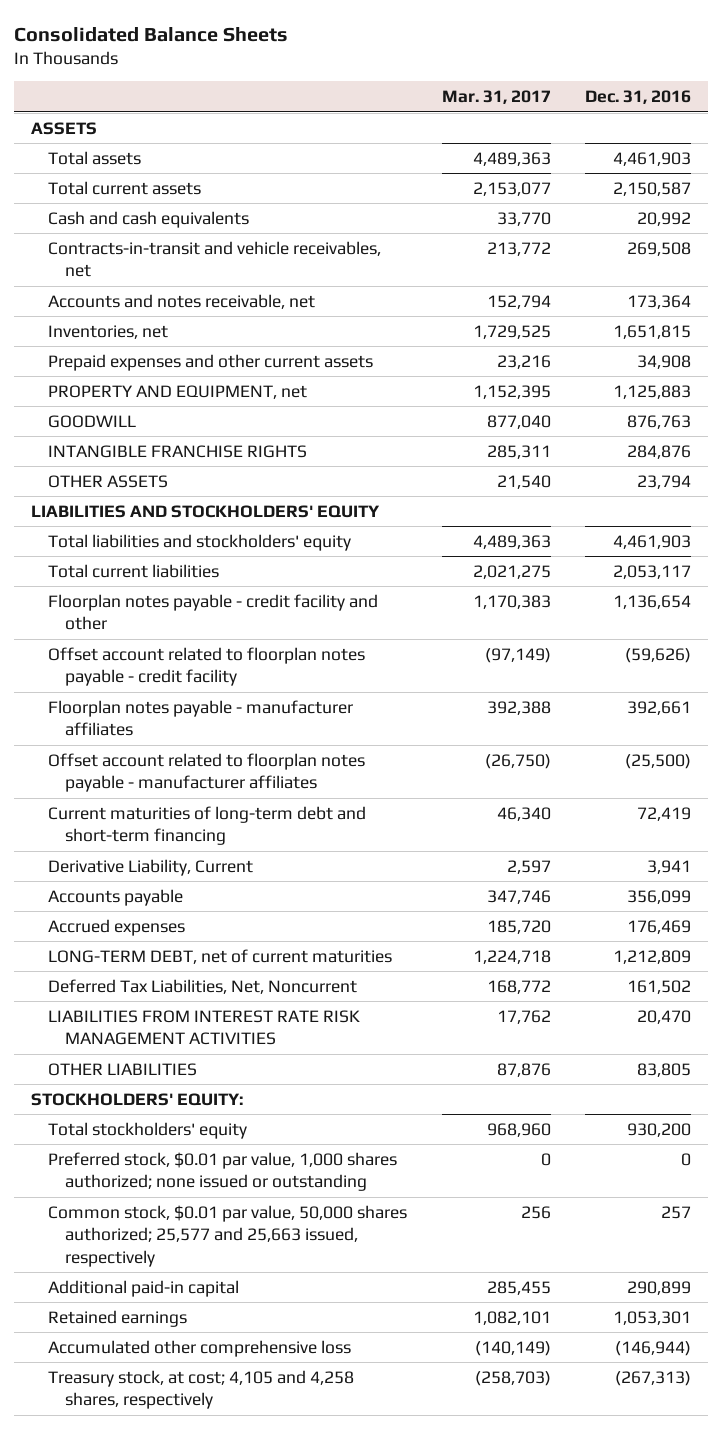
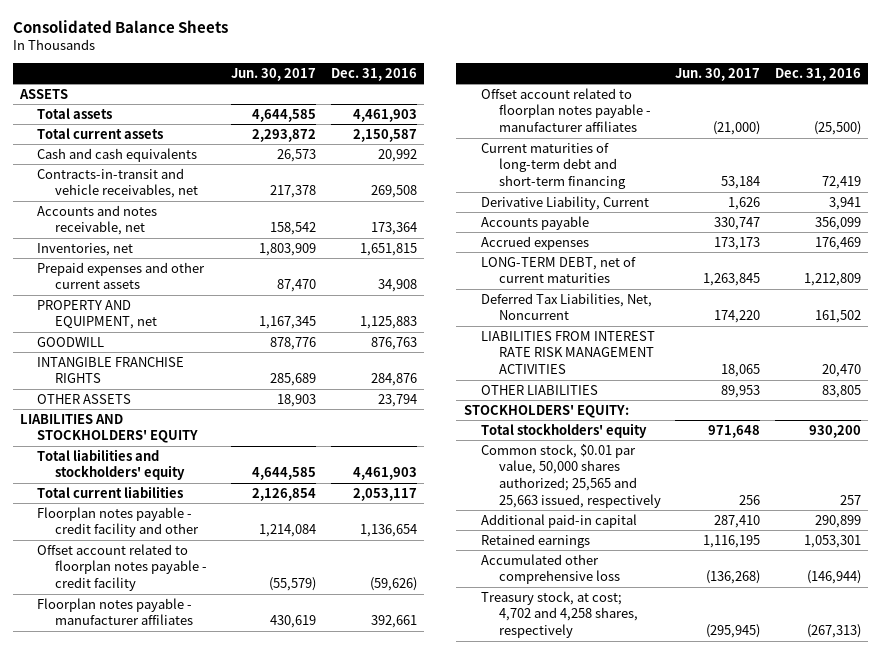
- | Mar. 31, 2017 | Dec. 31, 2016
+ | Jun. 30, 2017 | Dec. 31, 2016
- Preferred stock, $0.01 par value, 1,000 shares authorized; none issued or outstanding | 0 | 0
- Common stock, $0.01 par value, 50,000 shares authorized; 25,577 and 25,663 issued, respectively | 256 | 257
+ Common stock, $0.01 par value, 50,000 shares authorized; 25,565 and 25,663 issued, respectively | 256 | 257
- Treasury stock, at cost; 4,105 and 4,258 shares, respectively | (258,703) | (267,313)
+ Treasury stock, at cost; 4,702 and 4,258 shares, respectively | (295,945) | (267,313)

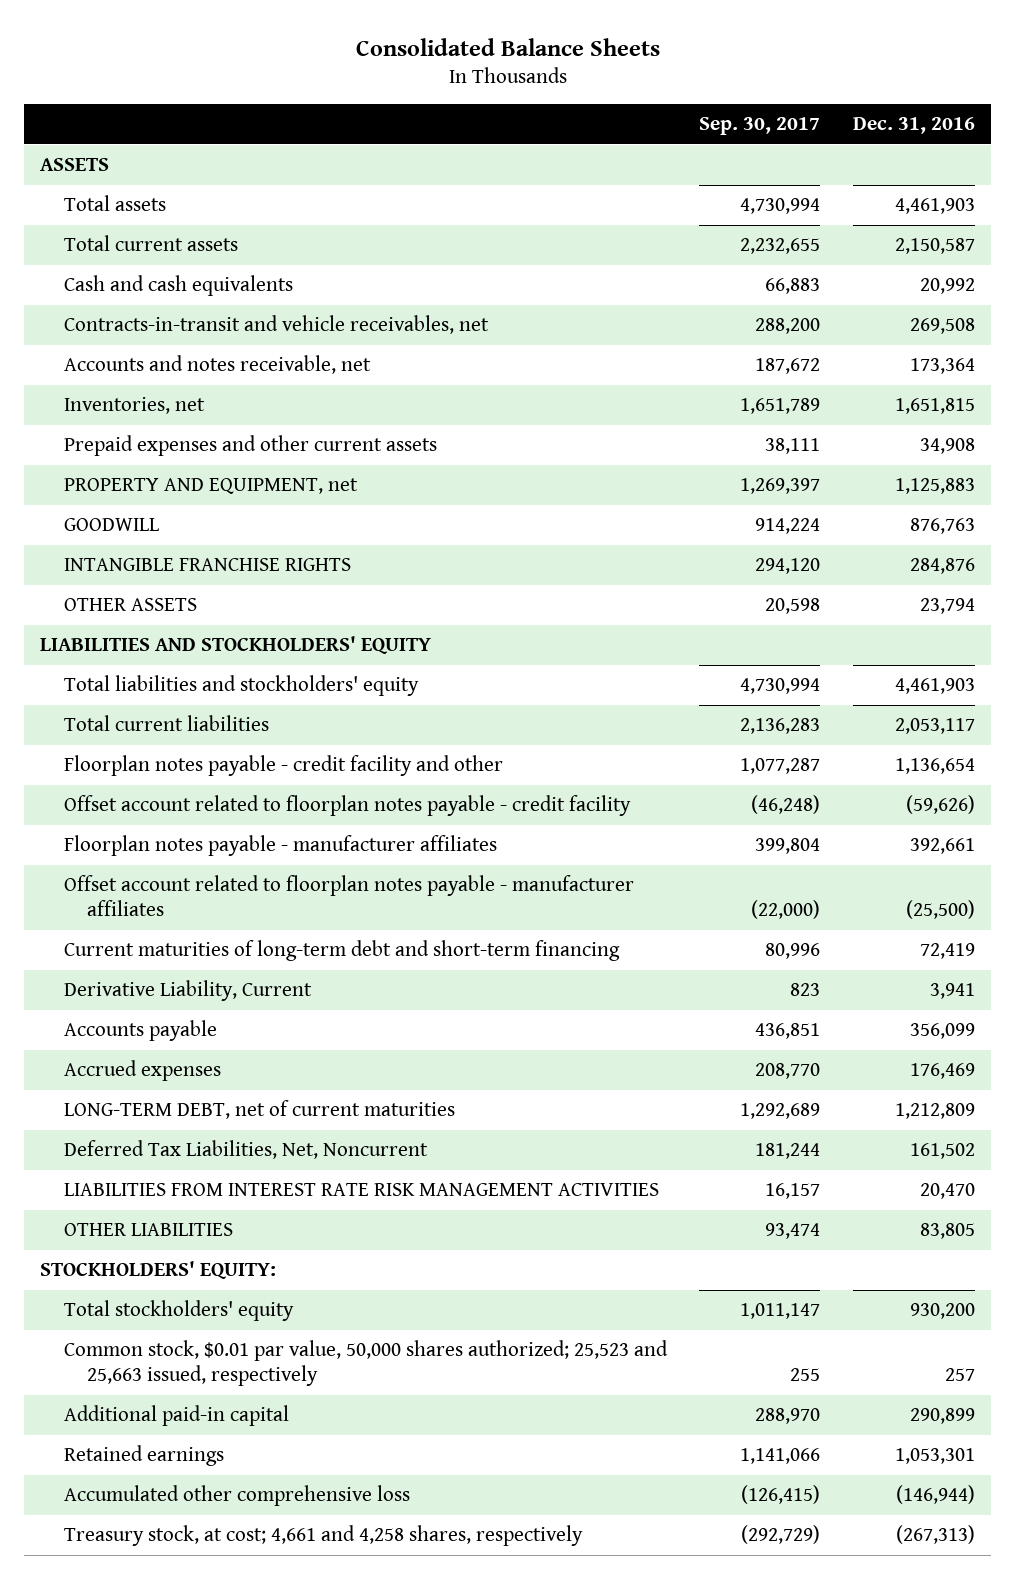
- | Jun. 30, 2017 | Dec. 31, 2016
+ | Sep. 30, 2017 | Dec. 31, 2016
- Common stock, $0.01 par value, 50,000 shares authorized; 25,565 and 25,663 issued, respectively | 256 | 257
+ Common stock, $0.01 par value, 50,000 shares authorized; 25,523 and 25,663 issued, respectively | 255 | 257
- Treasury stock, at cost; 4,702 and 4,258 shares, respectively | (295,945) | (267,313)
+ Treasury stock, at cost; 4,661 and 4,258 shares, respectively | (292,729) | (267,313)

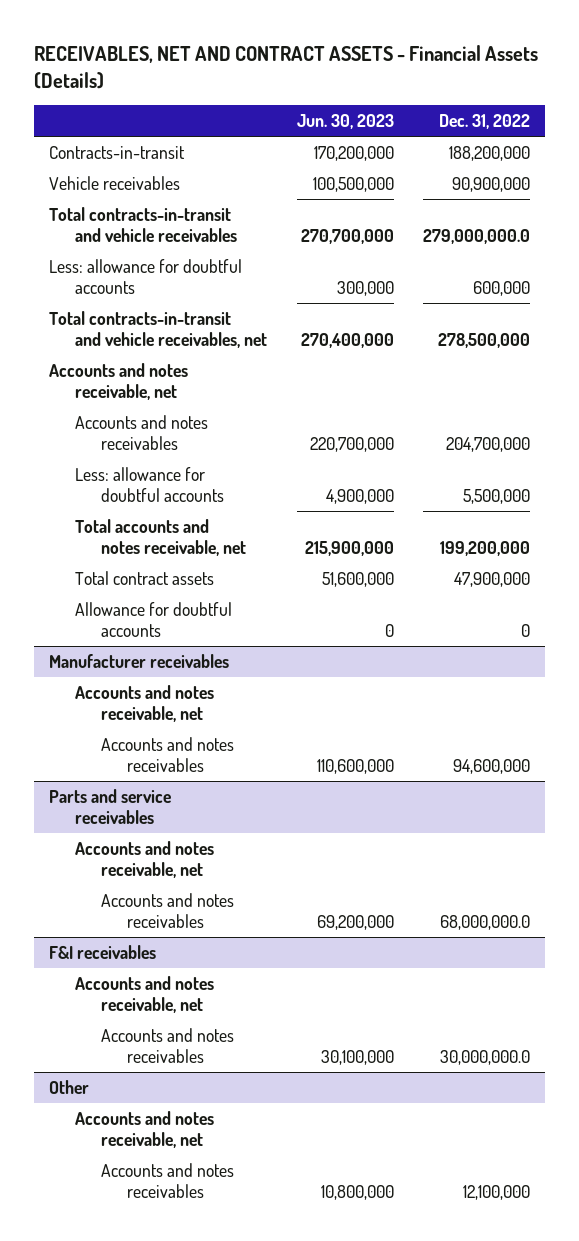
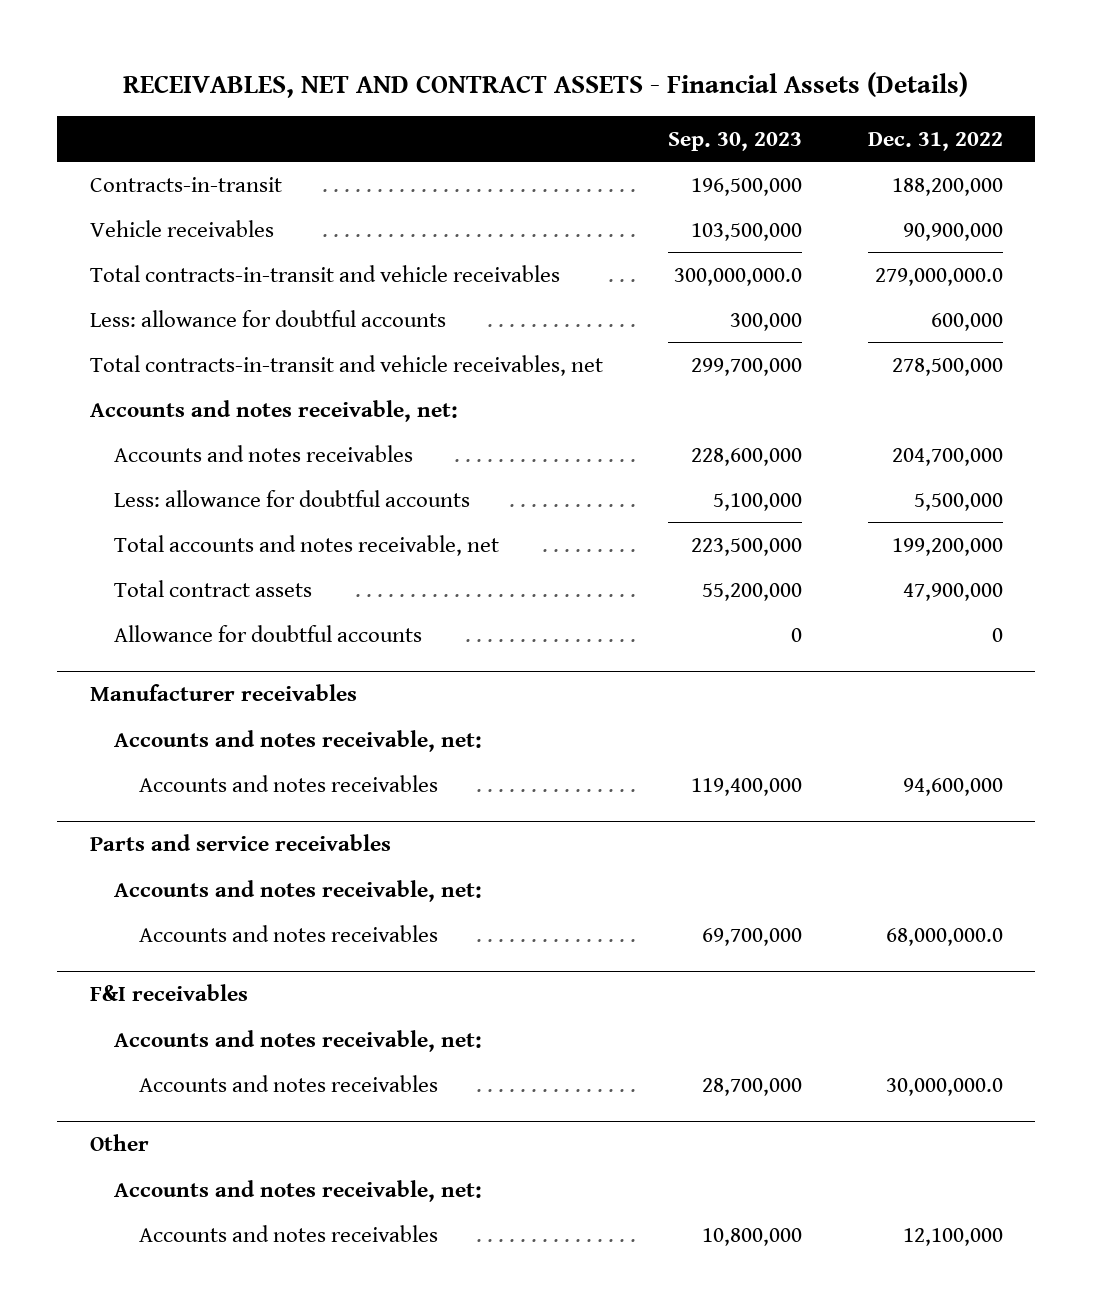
- | Jun. 30, 2023 | Dec. 31, 2022
+ | Sep. 30, 2023 | Dec. 31, 2022
- Accounts and notes receivable, net
+ Accounts and notes receivable, net:
@ Manufacturer receivables
- Accounts and notes receivable, net
+ Accounts and notes receivable, net:
@ Parts and service receivables
- Accounts and notes receivable, net
+ Accounts and notes receivable, net:
@ F&I receivables
- Accounts and notes receivable, net
+ Accounts and notes receivable, net:
@ Other
- Accounts and notes receivable, net
+ Accounts and notes receivable, net:

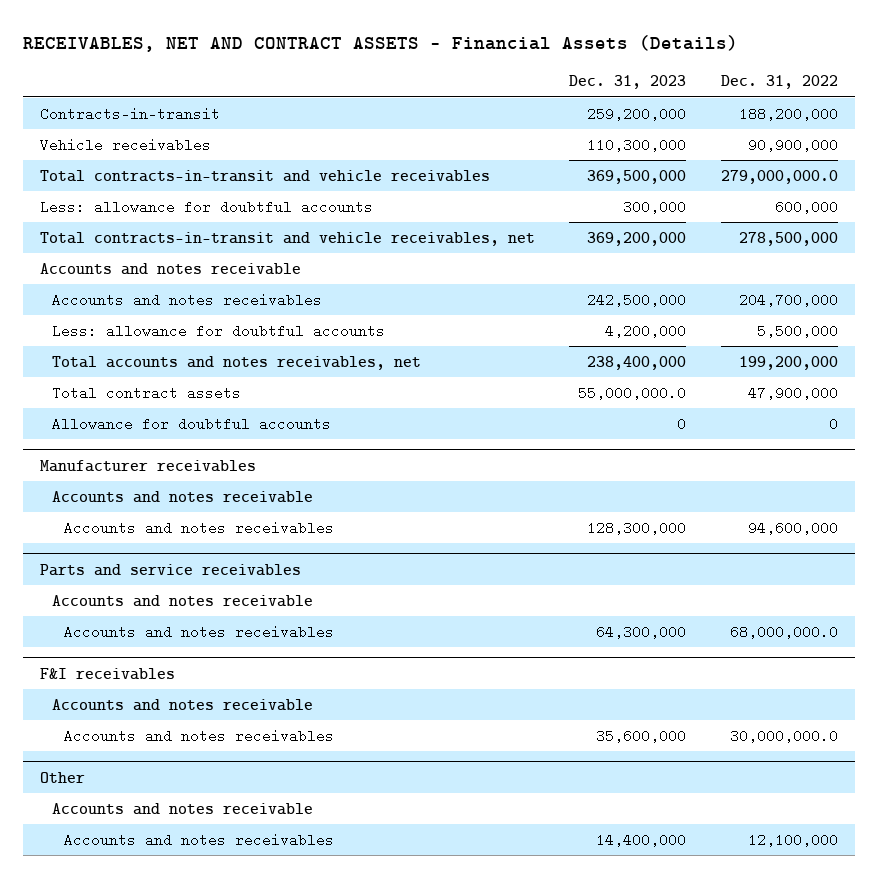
- | Sep. 30, 2023 | Dec. 31, 2022
+ | Dec. 31, 2023 | Dec. 31, 2022
- Accounts and notes receivable, net:
+ Accounts and notes receivable
- Total accounts and notes receivable, net | 223,500,000 | 199,200,000
+ Total accounts and notes receivables, net | 238,400,000 | 199,200,000
@ Manufacturer receivables
- Accounts and notes receivable, net:
+ Accounts and notes receivable
@ Parts and service receivables
- Accounts and notes receivable, net:
+ Accounts and notes receivable
@ F&I receivables
- Accounts and notes receivable, net:
+ Accounts and notes receivable
@ Other
- Accounts and notes receivable, net:
+ Accounts and notes receivable

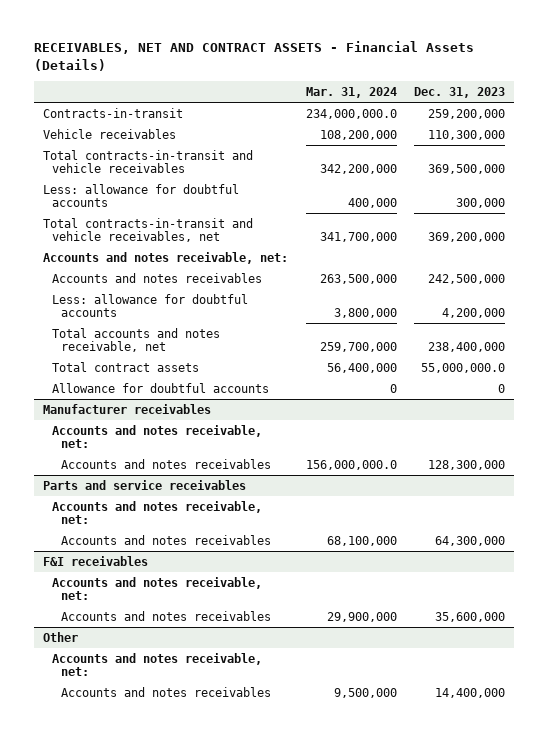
- | Dec. 31, 2023 | Dec. 31, 2022
+ | Mar. 31, 2024 | Dec. 31, 2023
- Accounts and notes receivable
+ Accounts and notes receivable, net:
- Total accounts and notes receivables, net | 238,400,000 | 199,200,000
+ Total accounts and notes receivable, net | 259,700,000 | 238,400,000
@ Manufacturer receivables
- Accounts and notes receivable
+ Accounts and notes receivable, net:
@ Parts and service receivables
- Accounts and notes receivable
+ Accounts and notes receivable, net:
@ F&I receivables
- Accounts and notes receivable
+ Accounts and notes receivable, net:
@ Other
- Accounts and notes receivable
+ Accounts and notes receivable, net:

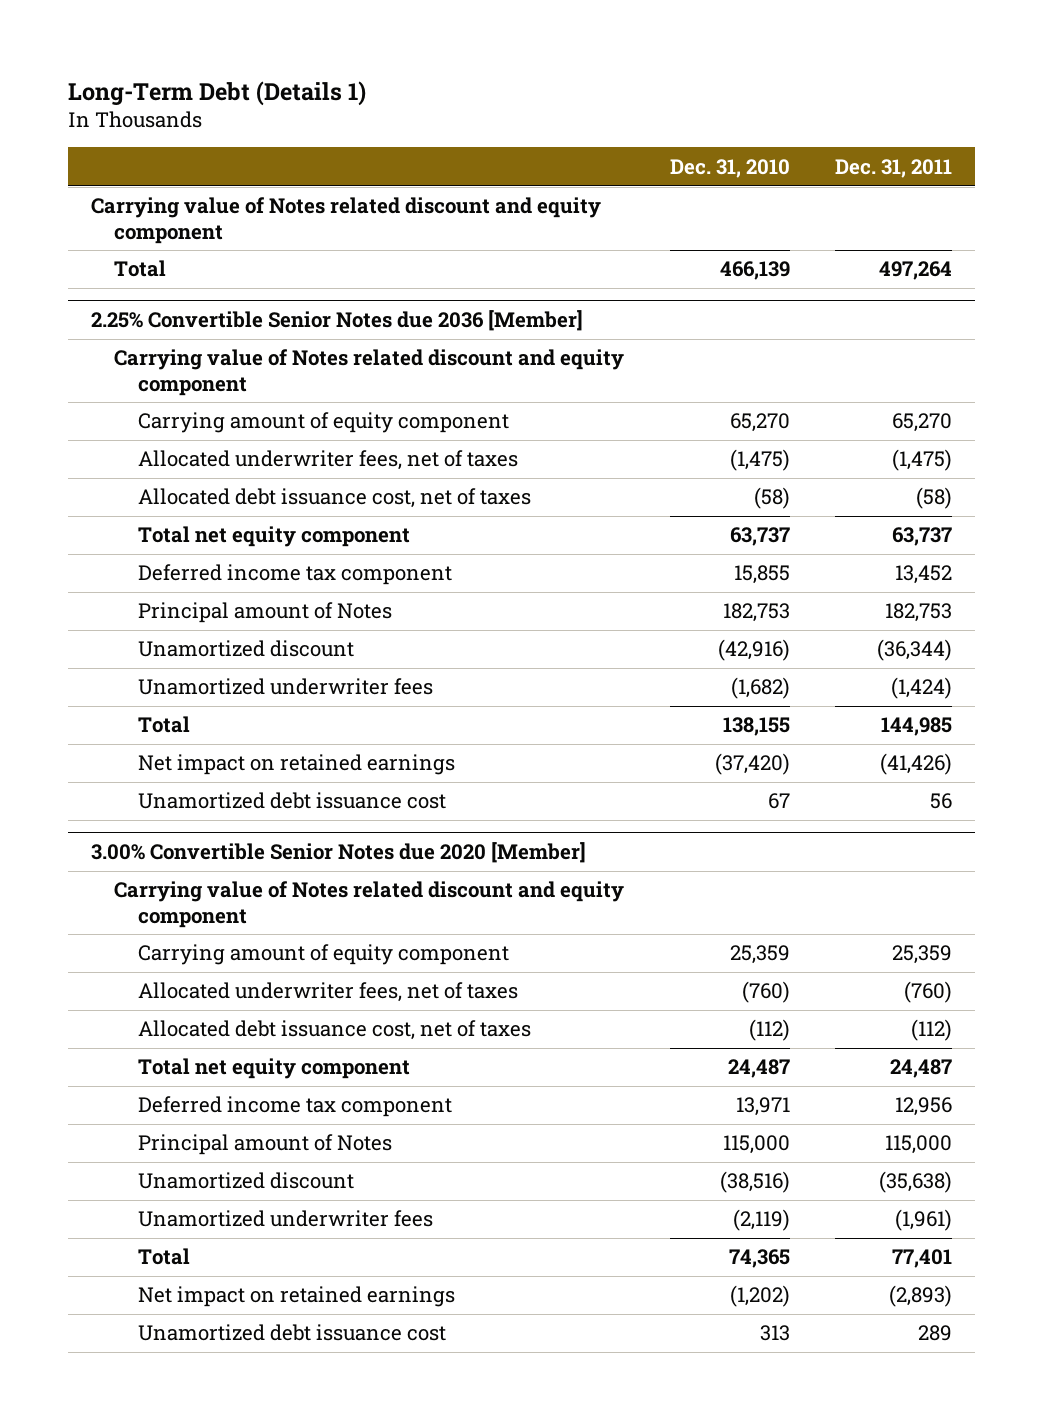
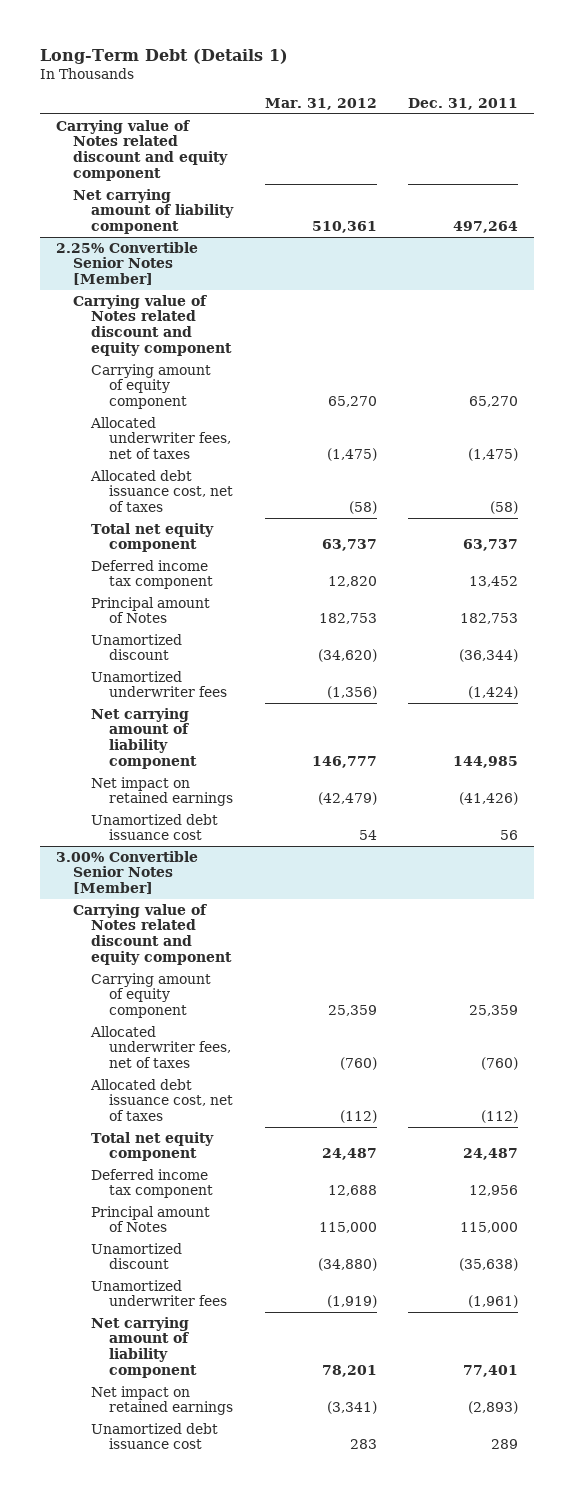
- | Dec. 31, 2010 | Dec. 31, 2011
+ | Mar. 31, 2012 | Dec. 31, 2011
- Total | 466,139 | 497,264
- 2.25% Convertible Senior Notes due 2036 [Member]
+ Net carrying amount of liability component | 510,361 | 497,264
+ 2.25% Convertible Senior Notes [Member]
- Total | 138,155 | 144,985
+ Net carrying amount of liability component | 146,777 | 144,985
- 3.00% Convertible Senior Notes due 2020 [Member]
+ 3.00% Convertible Senior Notes [Member]
- Total | 74,365 | 77,401
+ Net carrying amount of liability component | 78,201 | 77,401

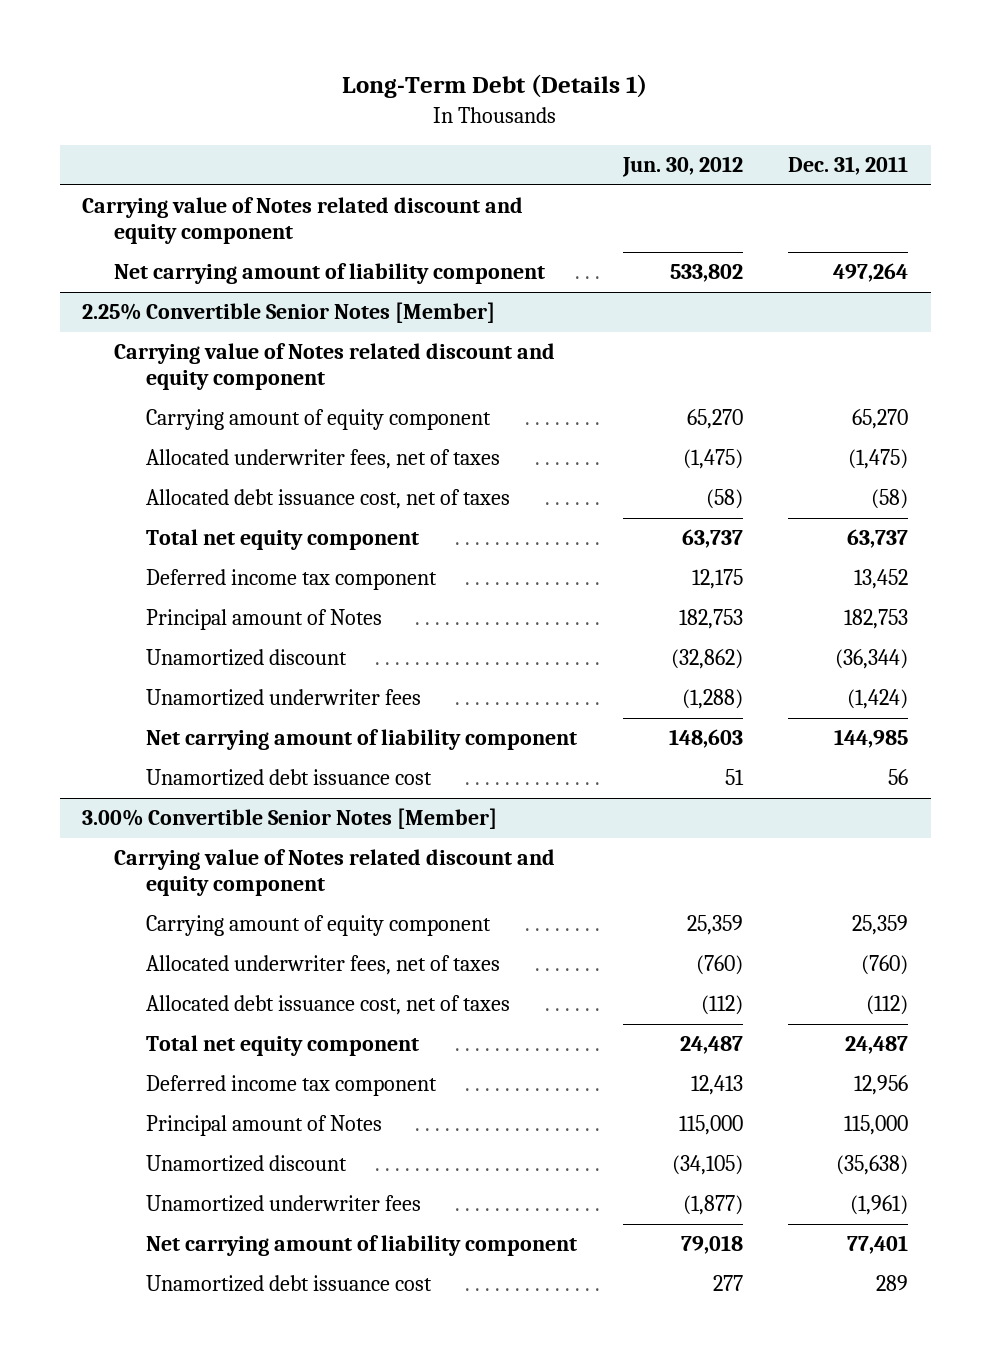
- | Mar. 31, 2012 | Dec. 31, 2011
+ | Jun. 30, 2012 | Dec. 31, 2011
@ 2.25% Convertible Senior Notes [Member]
- Net impact on retained earnings | (42,479) | (41,426)
@ 3.00% Convertible Senior Notes [Member]
- Net impact on retained earnings | (3,341) | (2,893)

